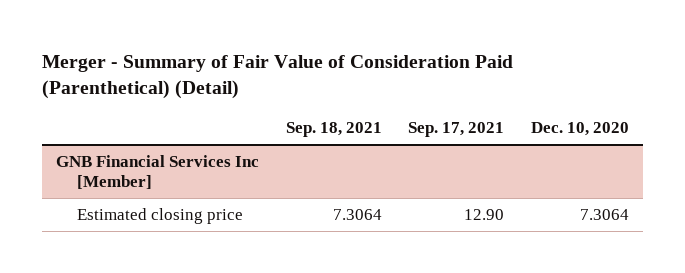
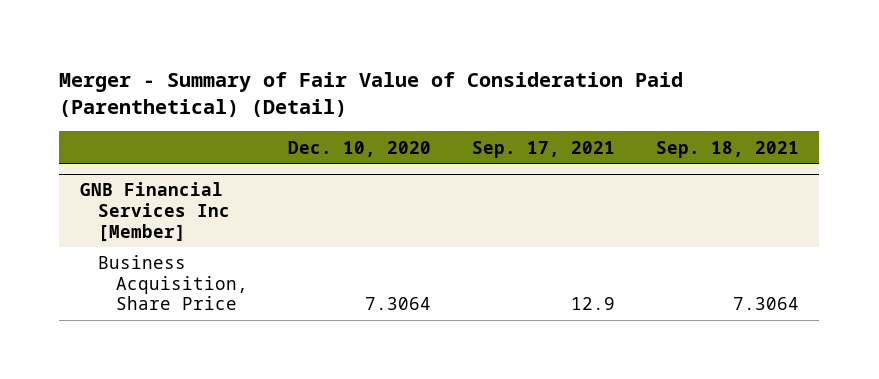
- | Sep. 18, 2021 | Sep. 17, 2021 | Dec. 10, 2020
+ | Dec. 10, 2020 | Sep. 17, 2021 | Sep. 18, 2021
@ GNB Financial Services Inc [Member]
- Estimated closing price | 7.3064 | 12.90 | 7.3064
+ Business Acquisition, Share Price | 7.3064 | 12.9 | 7.3064

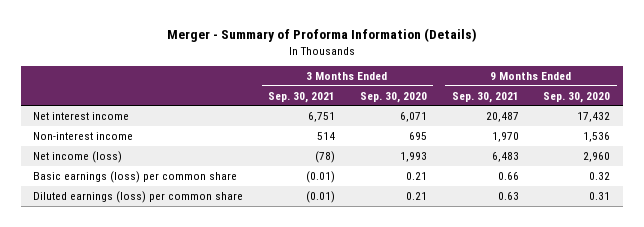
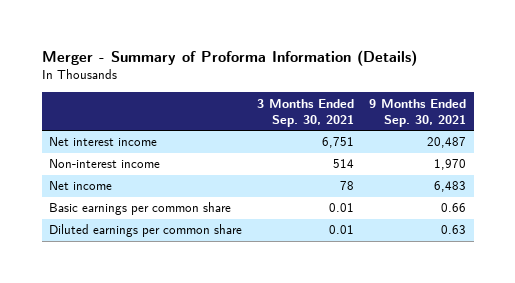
- | 3 Months Ended Sep. 30, 2021 | 3 Months Ended Sep. 30, 2020 | 9 Months Ended Sep. 30, 2021 | 9 Months Ended Sep. 30, 2020
+ | 3 Months Ended Sep. 30, 2021 | 9 Months Ended Sep. 30, 2021
- Net income (loss) | (78) | 1,993 | 6,483 | 2,960
- Basic earnings (loss) per common share | (0.01) | 0.21 | 0.66 | 0.32
- Diluted earnings (loss) per common share | (0.01) | 0.21 | 0.63 | 0.31
+ Net income | 78 | 6,483
+ Basic earnings per common share | 0.01 | 0.66
+ Diluted earnings per common share | 0.01 | 0.63

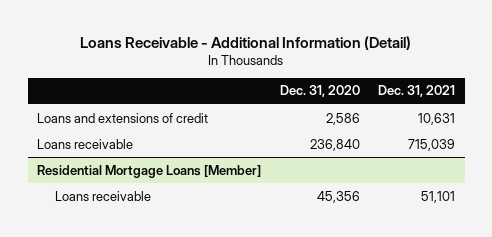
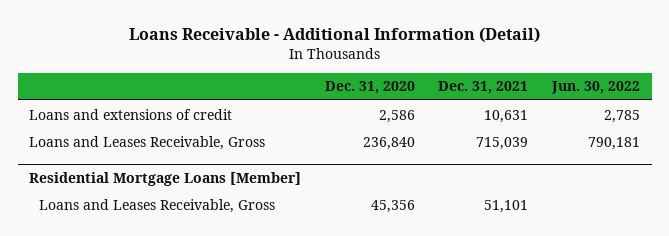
- | Dec. 31, 2020 | Dec. 31, 2021
+ | Dec. 31, 2020 | Dec. 31, 2021 | Jun. 30, 2022
- Loans receivable | 236,840 | 715,039
+ Loans and Leases Receivable, Gross | 236,840 | 715,039 | 790,181
@ Residential Mortgage Loans [Member]
- Loans receivable | 45,356 | 51,101
+ Loans and Leases Receivable, Gross | 45,356 | 51,101 |

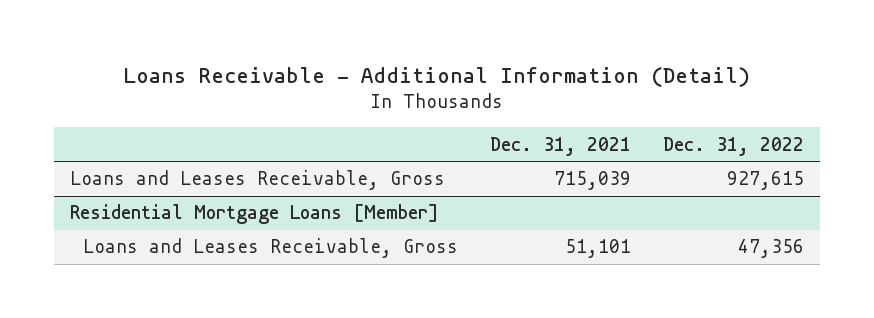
- | Dec. 31, 2020 | Dec. 31, 2021 | Jun. 30, 2022
+ | Dec. 31, 2021 | Dec. 31, 2022
- Loans and extensions of credit | 2,586 | 10,631 | 2,785

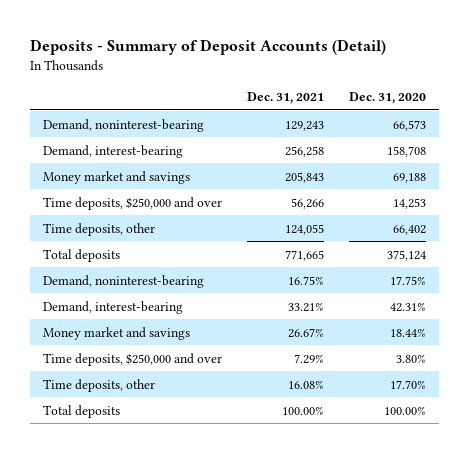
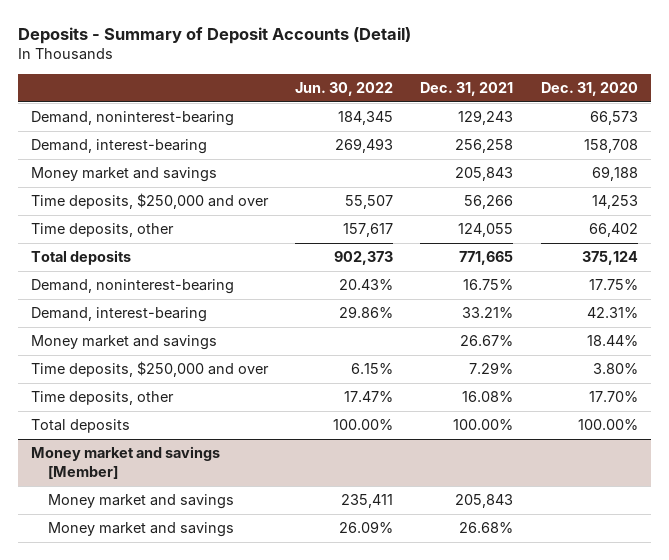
- | Dec. 31, 2021 | Dec. 31, 2020
+ | Jun. 30, 2022 | Dec. 31, 2021 | Dec. 31, 2020
+ Money market and savings [Member]
+ Money market and savings | 235,411 | 205,843 |
+ Money market and savings | 26.09% | 26.68% |

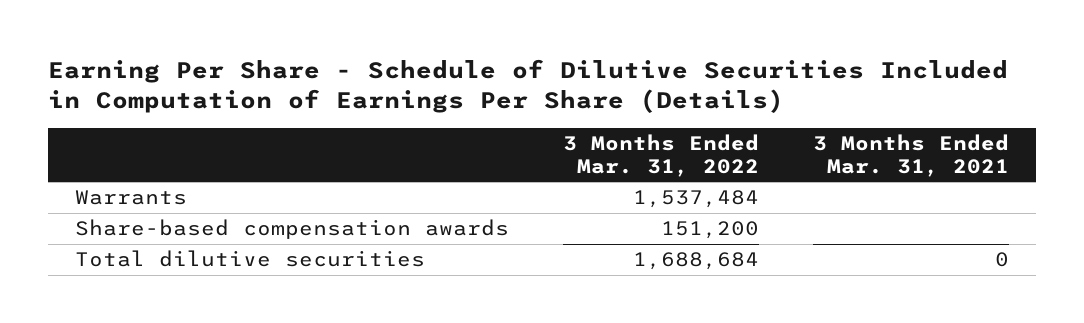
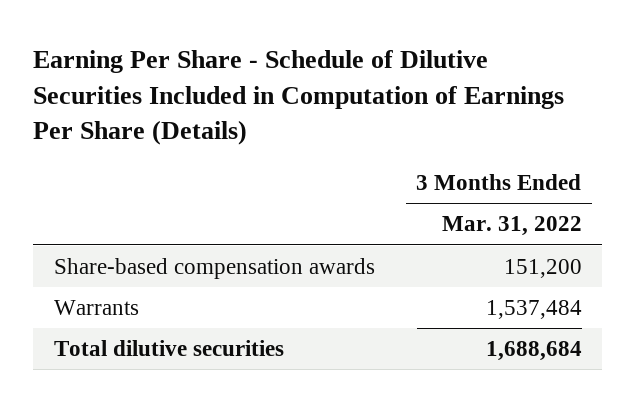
- | 3 Months Ended Mar. 31, 2022 | 3 Months Ended Mar. 31, 2021
+ | 3 Months Ended Mar. 31, 2022
moved down: Warrants | 1,537,484

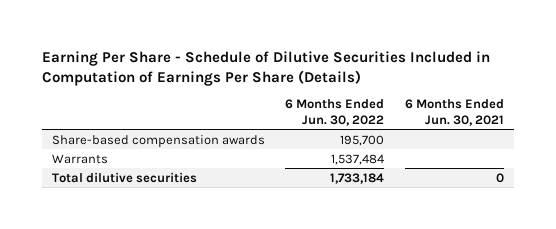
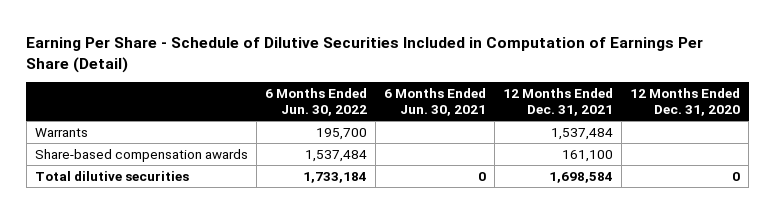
- Earning Per Share - Schedule of Dilutive Securities Included in Computation of Earnings Per Share (Details)
+ Earning Per Share - Schedule of Dilutive Securities Included in Computation of Earnings Per Share (Detail)
- | 6 Months Ended Jun. 30, 2022 | 6 Months Ended Jun. 30, 2021
+ | 6 Months Ended Jun. 30, 2022 | 6 Months Ended Jun. 30, 2021 | 12 Months Ended Dec. 31, 2021 | 12 Months Ended Dec. 31, 2020
- Share-based compensation awards | 195,700 |
- Warrants | 1,537,484 |
+ Warrants | 195,700 | | 1,537,484 |
+ Share-based compensation awards | 1,537,484 | | 161,100 |

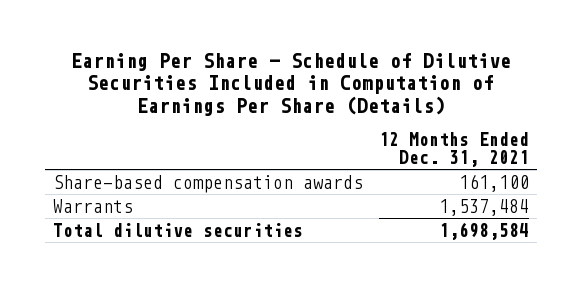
- Earning Per Share - Schedule of Dilutive Securities Included in Computation of Earnings Per Share (Detail)
+ Earning Per Share - Schedule of Dilutive Securities Included in Computation of Earnings Per Share (Details)
- | 6 Months Ended Jun. 30, 2022 | 6 Months Ended Jun. 30, 2021 | 12 Months Ended Dec. 31, 2021 | 12 Months Ended Dec. 31, 2020
+ | 12 Months Ended Dec. 31, 2021
moved down: Warrants | 1,537,484

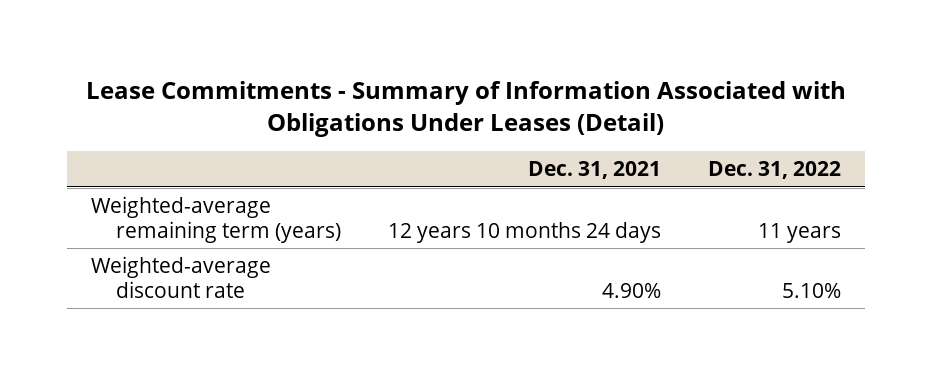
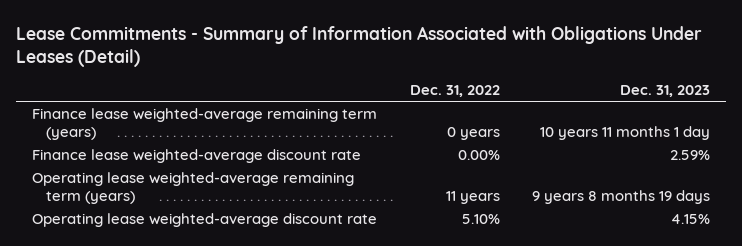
- | Dec. 31, 2021 | Dec. 31, 2022
+ | Dec. 31, 2022 | Dec. 31, 2023
- Weighted-average remaining term (years) | 12 years 10 months 24 days | 11 years
- Weighted-average discount rate | 4.90% | 5.10%
+ Finance lease weighted-average remaining term (years) | 0 years | 10 years 11 months 1 day
+ Finance lease weighted-average discount rate | 0.00% | 2.59%
+ Operating lease weighted-average remaining term (years) | 11 years | 9 years 8 months 19 days
+ Operating lease weighted-average discount rate | 5.10% | 4.15%

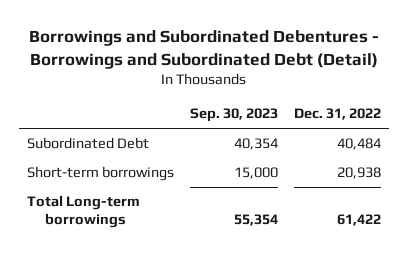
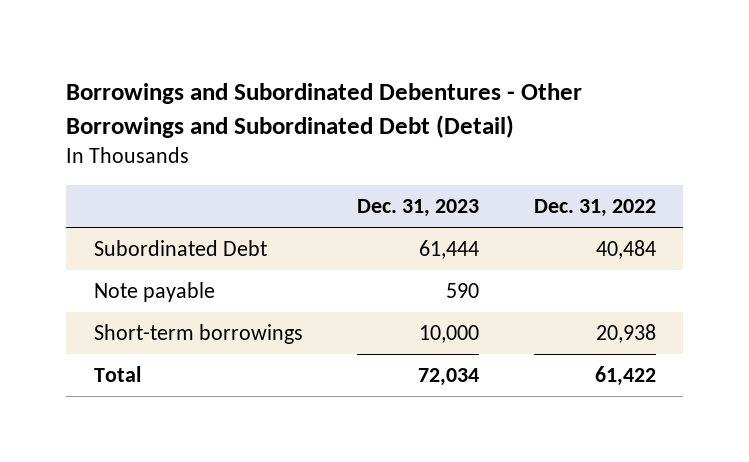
- Borrowings and Subordinated Debentures - Borrowings and Subordinated Debt (Detail)
+ Borrowings and Subordinated Debentures - Other Borrowings and Subordinated Debt (Detail)
- | Sep. 30, 2023 | Dec. 31, 2022
+ | Dec. 31, 2023 | Dec. 31, 2022
+ Note payable | 590 |
- Total Long-term borrowings | 55,354 | 61,422
+ Total | 72,034 | 61,422

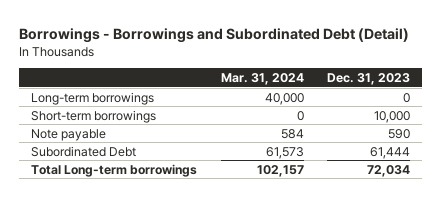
- Borrowings and Subordinated Debentures - Other Borrowings and Subordinated Debt (Detail)
+ Borrowings - Borrowings and Subordinated Debt (Detail)
- | Dec. 31, 2023 | Dec. 31, 2022
+ | Mar. 31, 2024 | Dec. 31, 2023
+ Long-term borrowings | 40,000 | 0
- Total | 72,034 | 61,422
moved down: Note payable | 584 | 590
moved down: Subordinated Debt | 61,573 | 61,444
+ Total Long-term borrowings | 102,157 | 72,034

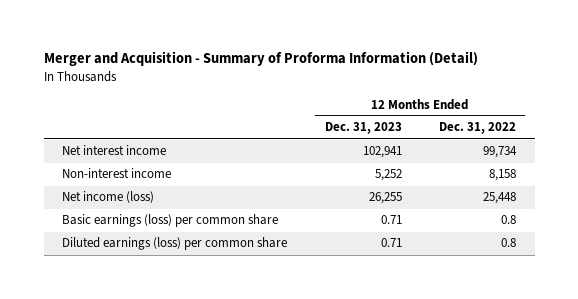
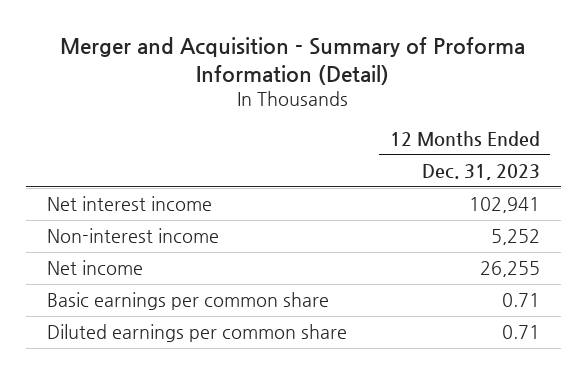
- | 12 Months Ended Dec. 31, 2023 | 12 Months Ended Dec. 31, 2022
+ | 12 Months Ended Dec. 31, 2023
- Net income (loss) | 26,255 | 25,448
- Basic earnings (loss) per common share | 0.71 | 0.8
- Diluted earnings (loss) per common share | 0.71 | 0.8
+ Net income | 26,255
+ Basic earnings per common share | 0.71
+ Diluted earnings per common share | 0.71

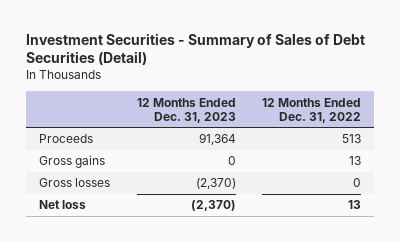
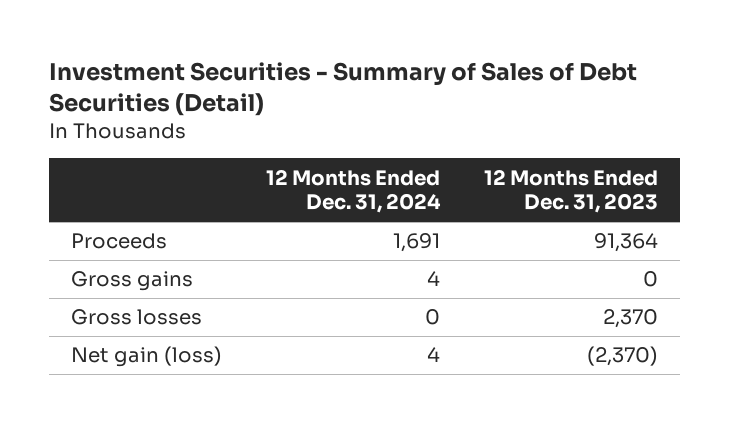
- | 12 Months Ended Dec. 31, 2023 | 12 Months Ended Dec. 31, 2022
+ | 12 Months Ended Dec. 31, 2024 | 12 Months Ended Dec. 31, 2023
- Gross losses | (2,370) | 0
- Net loss | (2,370) | 13
+ Gross losses | 0 | 2,370
+ Net gain (loss) | 4 | (2,370)

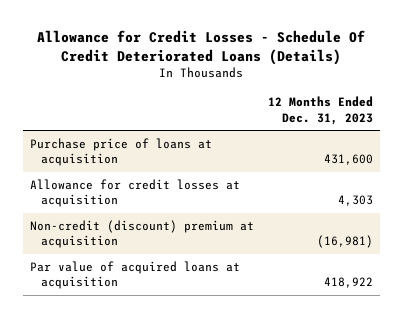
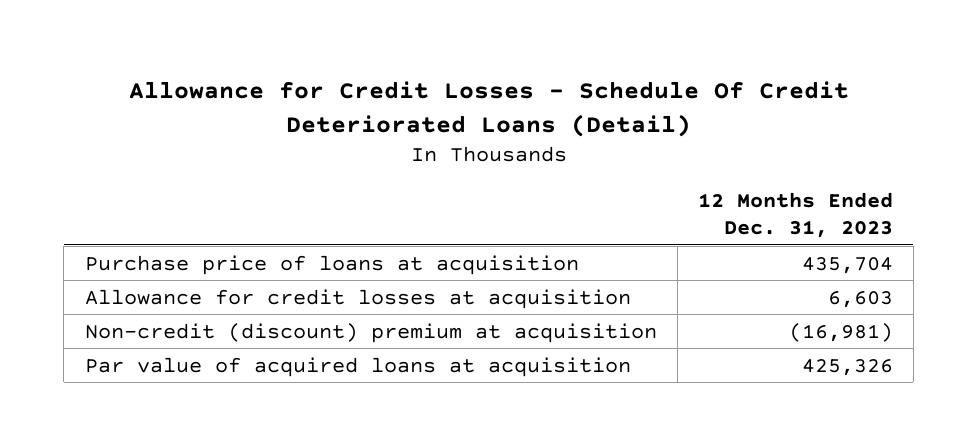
- Allowance for Credit Losses - Schedule Of Credit Deteriorated Loans (Details)
+ Allowance for Credit Losses - Schedule Of Credit Deteriorated Loans (Detail)
- Purchase price of loans at acquisition | 431,600
- Allowance for credit losses at acquisition | 4,303
+ Purchase price of loans at acquisition | 435,704
+ Allowance for credit losses at acquisition | 6,603
- Par value of acquired loans at acquisition | 418,922
+ Par value of acquired loans at acquisition | 425,326

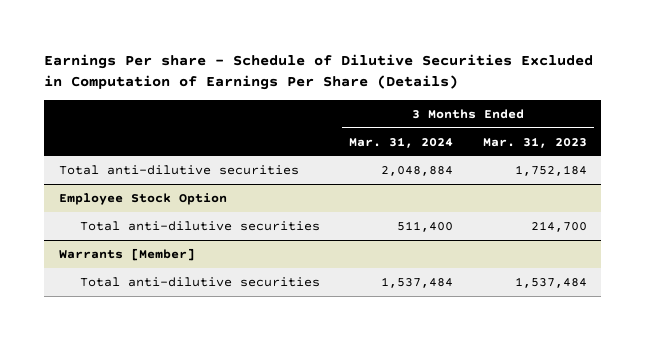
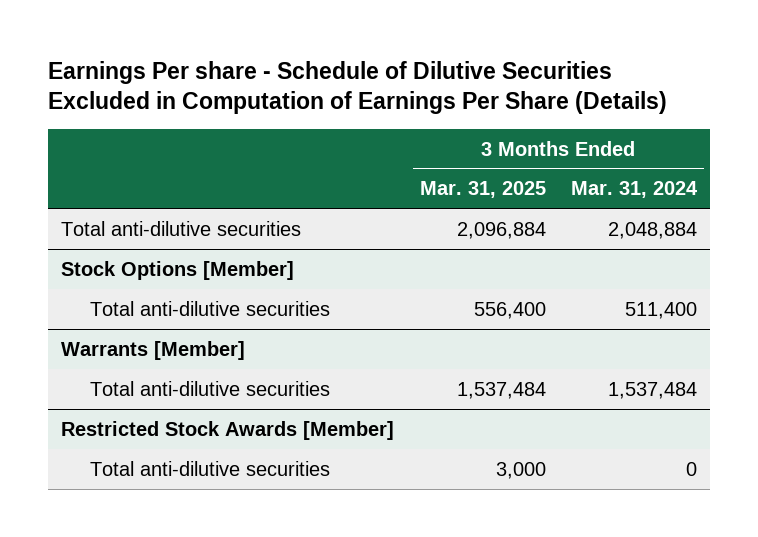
- | 3 Months Ended Mar. 31, 2024 | 3 Months Ended Mar. 31, 2023
+ | 3 Months Ended Mar. 31, 2025 | 3 Months Ended Mar. 31, 2024
- Employee Stock Option
+ Stock Options [Member]
+ Restricted Stock Awards [Member]
+ Total anti-dilutive securities | 3,000 | 0

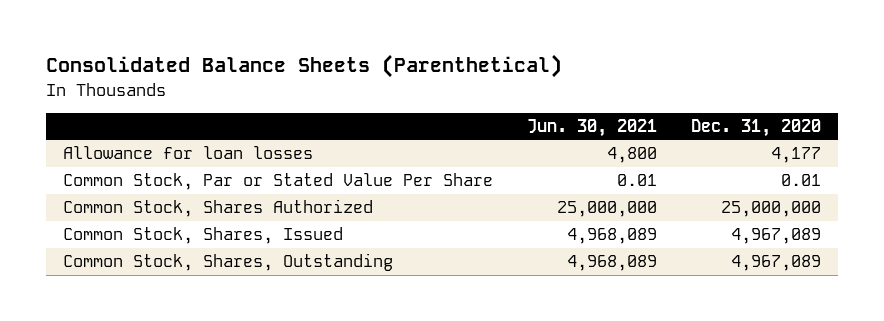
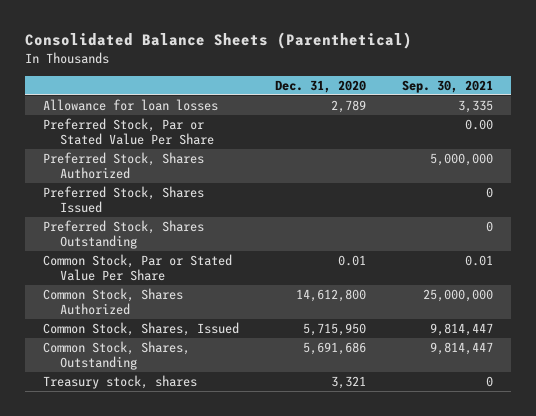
- | Jun. 30, 2021 | Dec. 31, 2020
+ | Dec. 31, 2020 | Sep. 30, 2021
- Allowance for loan losses | 4,800 | 4,177
+ Allowance for loan losses | 2,789 | 3,335
+ Preferred Stock, Par or Stated Value Per Share | | 0.00
+ Preferred Stock, Shares Authorized | | 5,000,000
+ Preferred Stock, Shares Issued | | 0
+ Preferred Stock, Shares Outstanding | | 0
- Common Stock, Shares Authorized | 25,000,000 | 25,000,000
- Common Stock, Shares, Issued | 4,968,089 | 4,967,089
- Common Stock, Shares, Outstanding | 4,968,089 | 4,967,089
+ Common Stock, Shares Authorized | 14,612,800 | 25,000,000
+ Common Stock, Shares, Issued | 5,715,950 | 9,814,447
+ Common Stock, Shares, Outstanding | 5,691,686 | 9,814,447
+ Treasury stock, shares | 3,321 | 0

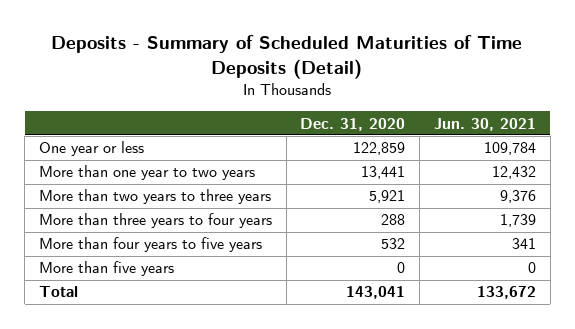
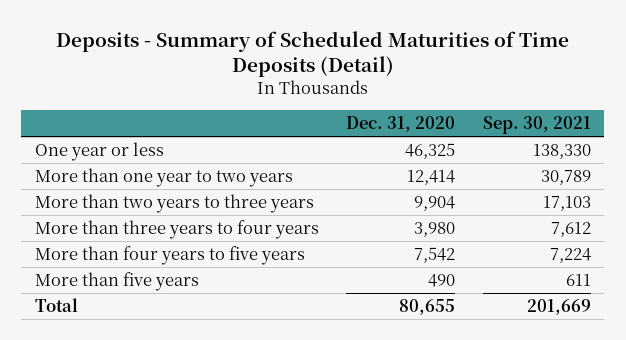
- | Dec. 31, 2020 | Jun. 30, 2021
+ | Dec. 31, 2020 | Sep. 30, 2021
- One year or less | 122,859 | 109,784
- More than one year to two years | 13,441 | 12,432
- More than two years to three years | 5,921 | 9,376
- More than three years to four years | 288 | 1,739
- More than four years to five years | 532 | 341
- More than five years | 0 | 0
- Total | 143,041 | 133,672
+ One year or less | 46,325 | 138,330
+ More than one year to two years | 12,414 | 30,789
+ More than two years to three years | 9,904 | 17,103
+ More than three years to four years | 3,980 | 7,612
+ More than four years to five years | 7,542 | 7,224
+ More than five years | 490 | 611
+ Total | 80,655 | 201,669

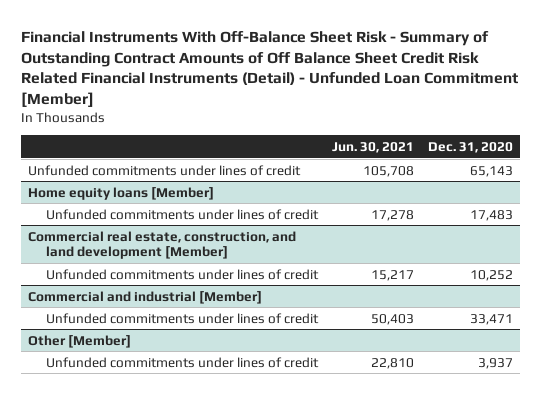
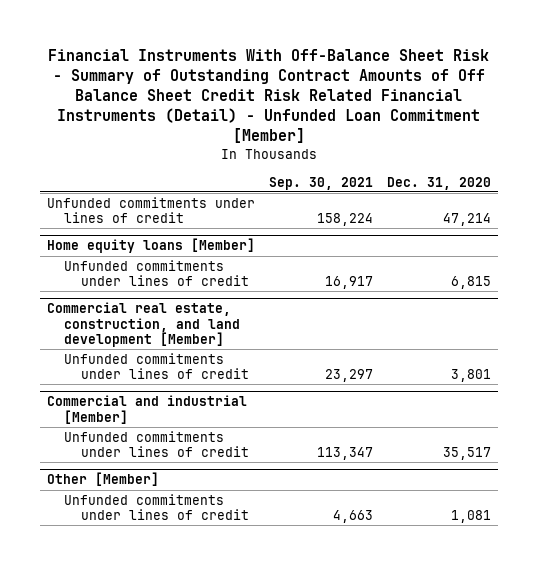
- | Jun. 30, 2021 | Dec. 31, 2020
+ | Sep. 30, 2021 | Dec. 31, 2020
- Unfunded commitments under lines of credit | 105,708 | 65,143
+ Unfunded commitments under lines of credit | 158,224 | 47,214
@ Home equity loans [Member]
- Unfunded commitments under lines of credit | 17,278 | 17,483
+ Unfunded commitments under lines of credit | 16,917 | 6,815
@ Commercial real estate, construction, and land development [Member]
- Unfunded commitments under lines of credit | 15,217 | 10,252
+ Unfunded commitments under lines of credit | 23,297 | 3,801
@ Commercial and industrial [Member]
- Unfunded commitments under lines of credit | 50,403 | 33,471
+ Unfunded commitments under lines of credit | 113,347 | 35,517
@ Other [Member]
- Unfunded commitments under lines of credit | 22,810 | 3,937
+ Unfunded commitments under lines of credit | 4,663 | 1,081

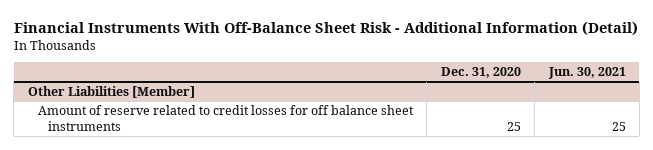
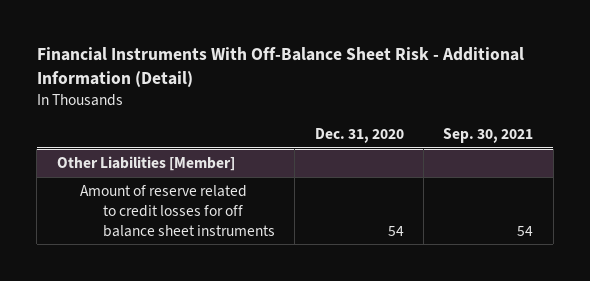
- | Dec. 31, 2020 | Jun. 30, 2021
+ | Dec. 31, 2020 | Sep. 30, 2021
@ Other Liabilities [Member]
- Amount of reserve related to credit losses for off balance sheet instruments | 25 | 25
+ Amount of reserve related to credit losses for off balance sheet instruments | 54 | 54

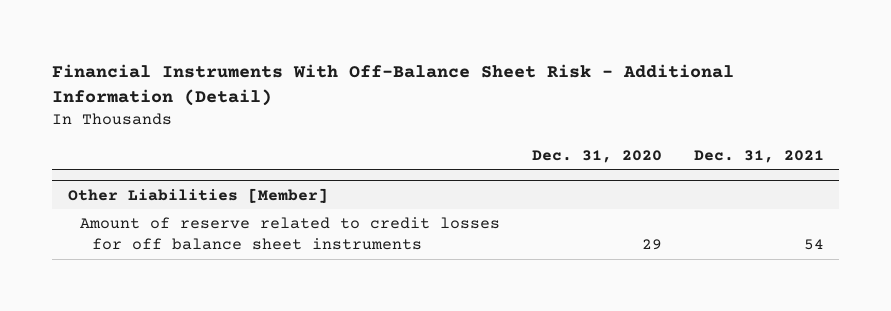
- | Dec. 31, 2020 | Sep. 30, 2021
+ | Dec. 31, 2020 | Dec. 31, 2021
@ Other Liabilities [Member]
- Amount of reserve related to credit losses for off balance sheet instruments | 54 | 54
+ Amount of reserve related to credit losses for off balance sheet instruments | 29 | 54

